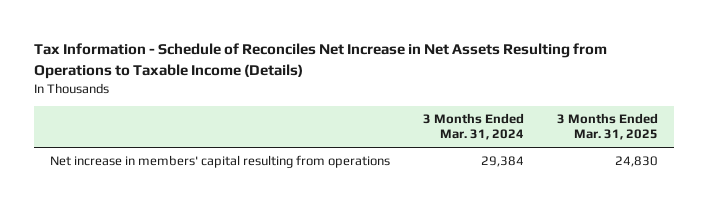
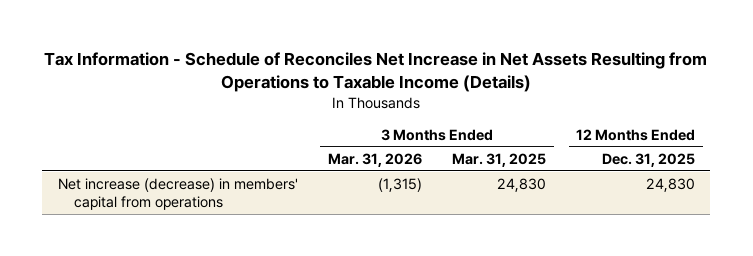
- | 3 Months Ended Mar. 31, 2024 | 3 Months Ended Mar. 31, 2025
+ | 3 Months Ended Mar. 31, 2026 | 3 Months Ended Mar. 31, 2025 | 12 Months Ended Dec. 31, 2025
- Net increase in members' capital resulting from operations | 29,384 | 24,830
+ Net increase (decrease) in members' capital from operations | (1,315) | 24,830 | 24,830

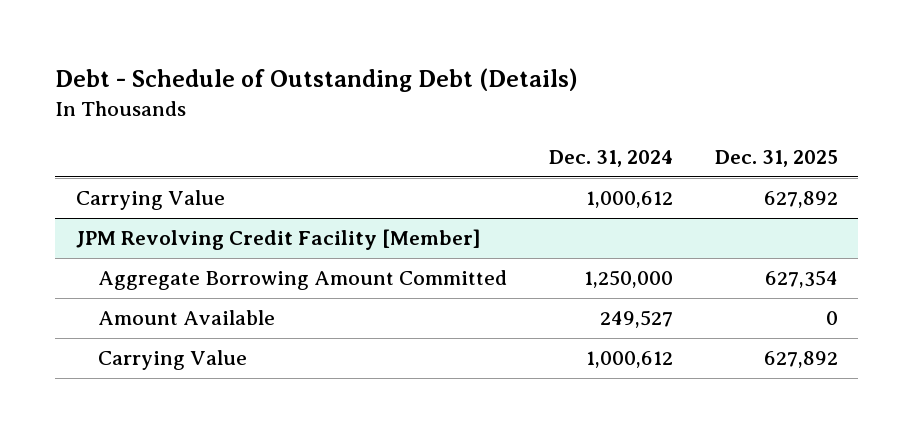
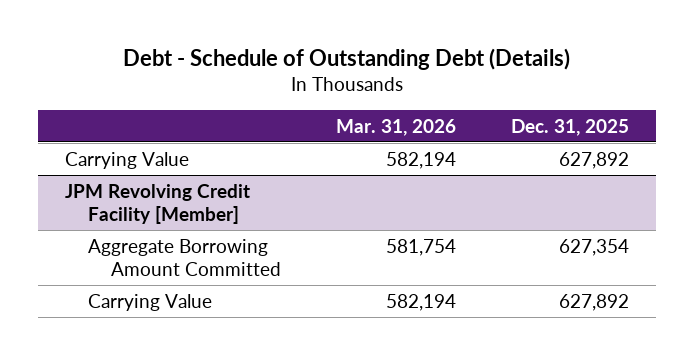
- | Dec. 31, 2024 | Dec. 31, 2025
+ | Mar. 31, 2026 | Dec. 31, 2025
@ JPM Revolving Credit Facility [Member]
- Amount Available | 249,527 | 0

